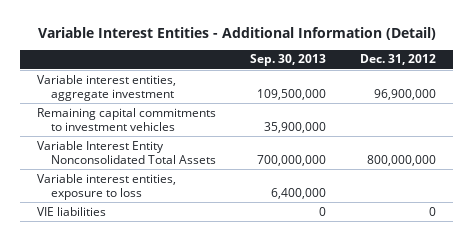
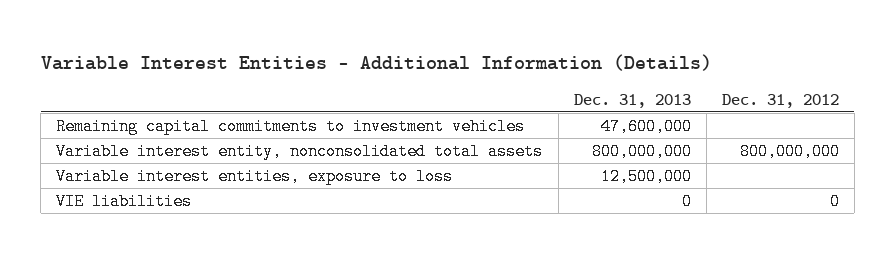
- Variable Interest Entities - Additional Information (Detail)
+ Variable Interest Entities - Additional Information (Details)
- | Sep. 30, 2013 | Dec. 31, 2012
+ | Dec. 31, 2013 | Dec. 31, 2012
- Variable interest entities, aggregate investment | 109,500,000 | 96,900,000
- Variable Interest Entity Nonconsolidated Total Assets | 700,000,000 | 800,000,000
+ Variable interest entity, nonconsolidated total assets | 800,000,000 | 800,000,000

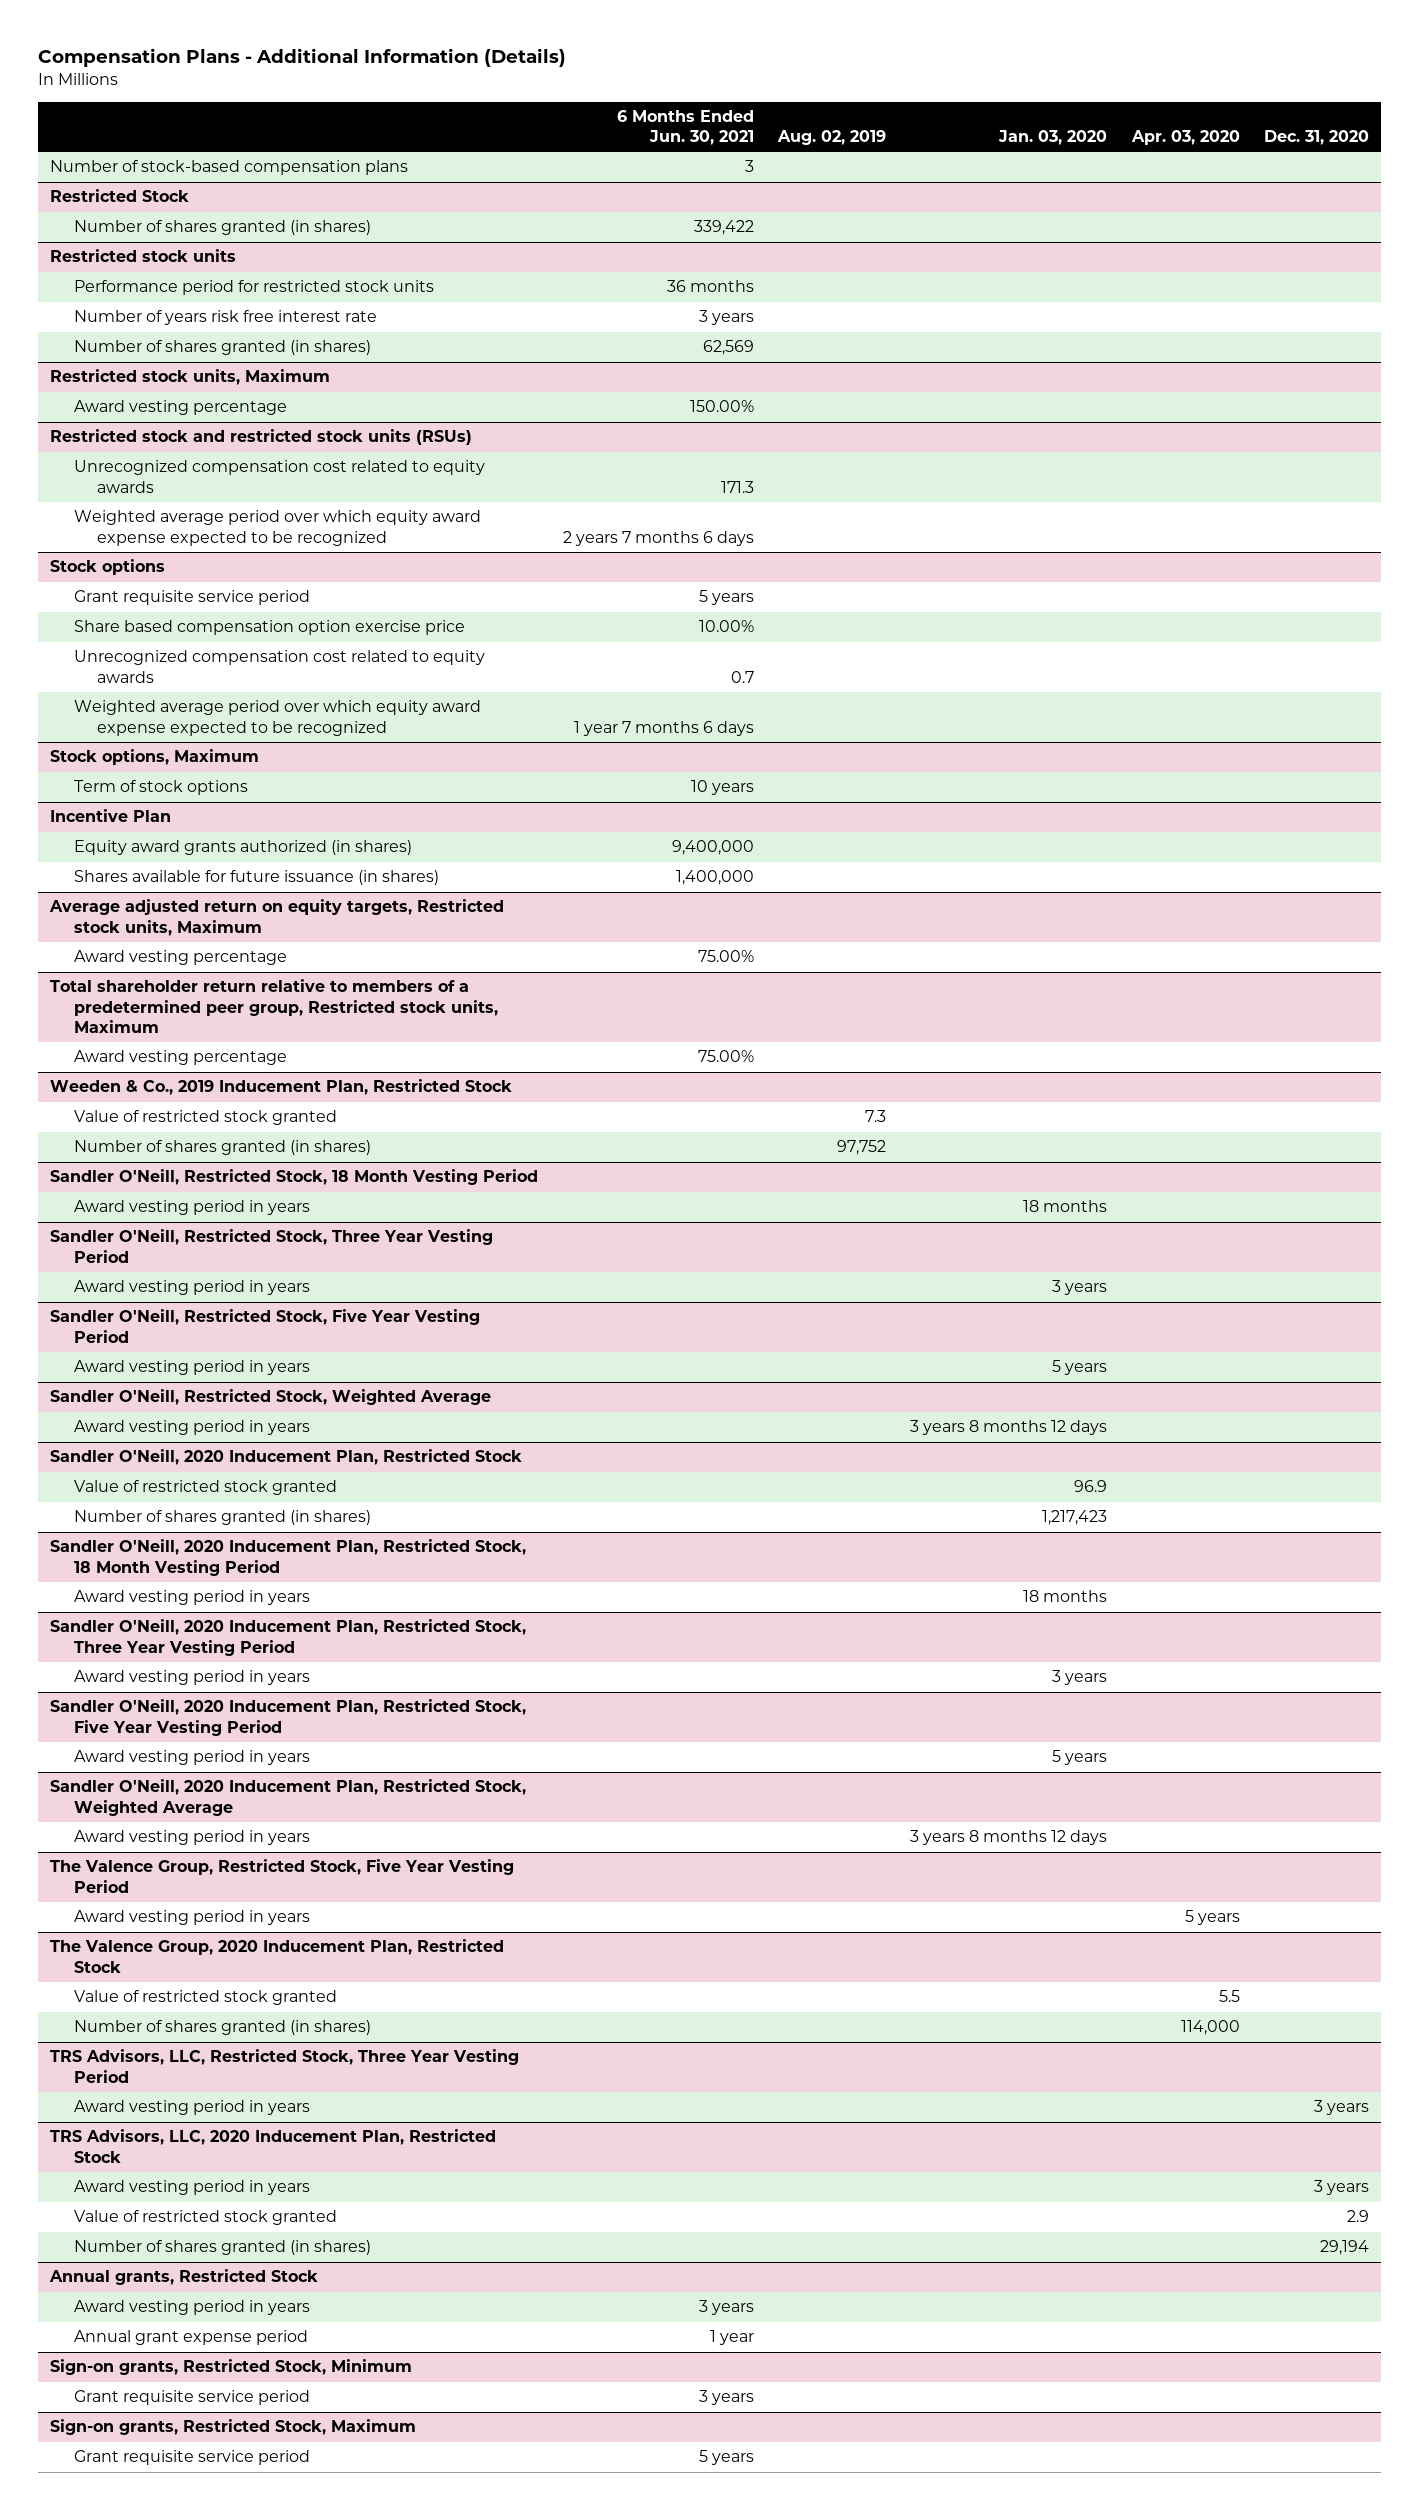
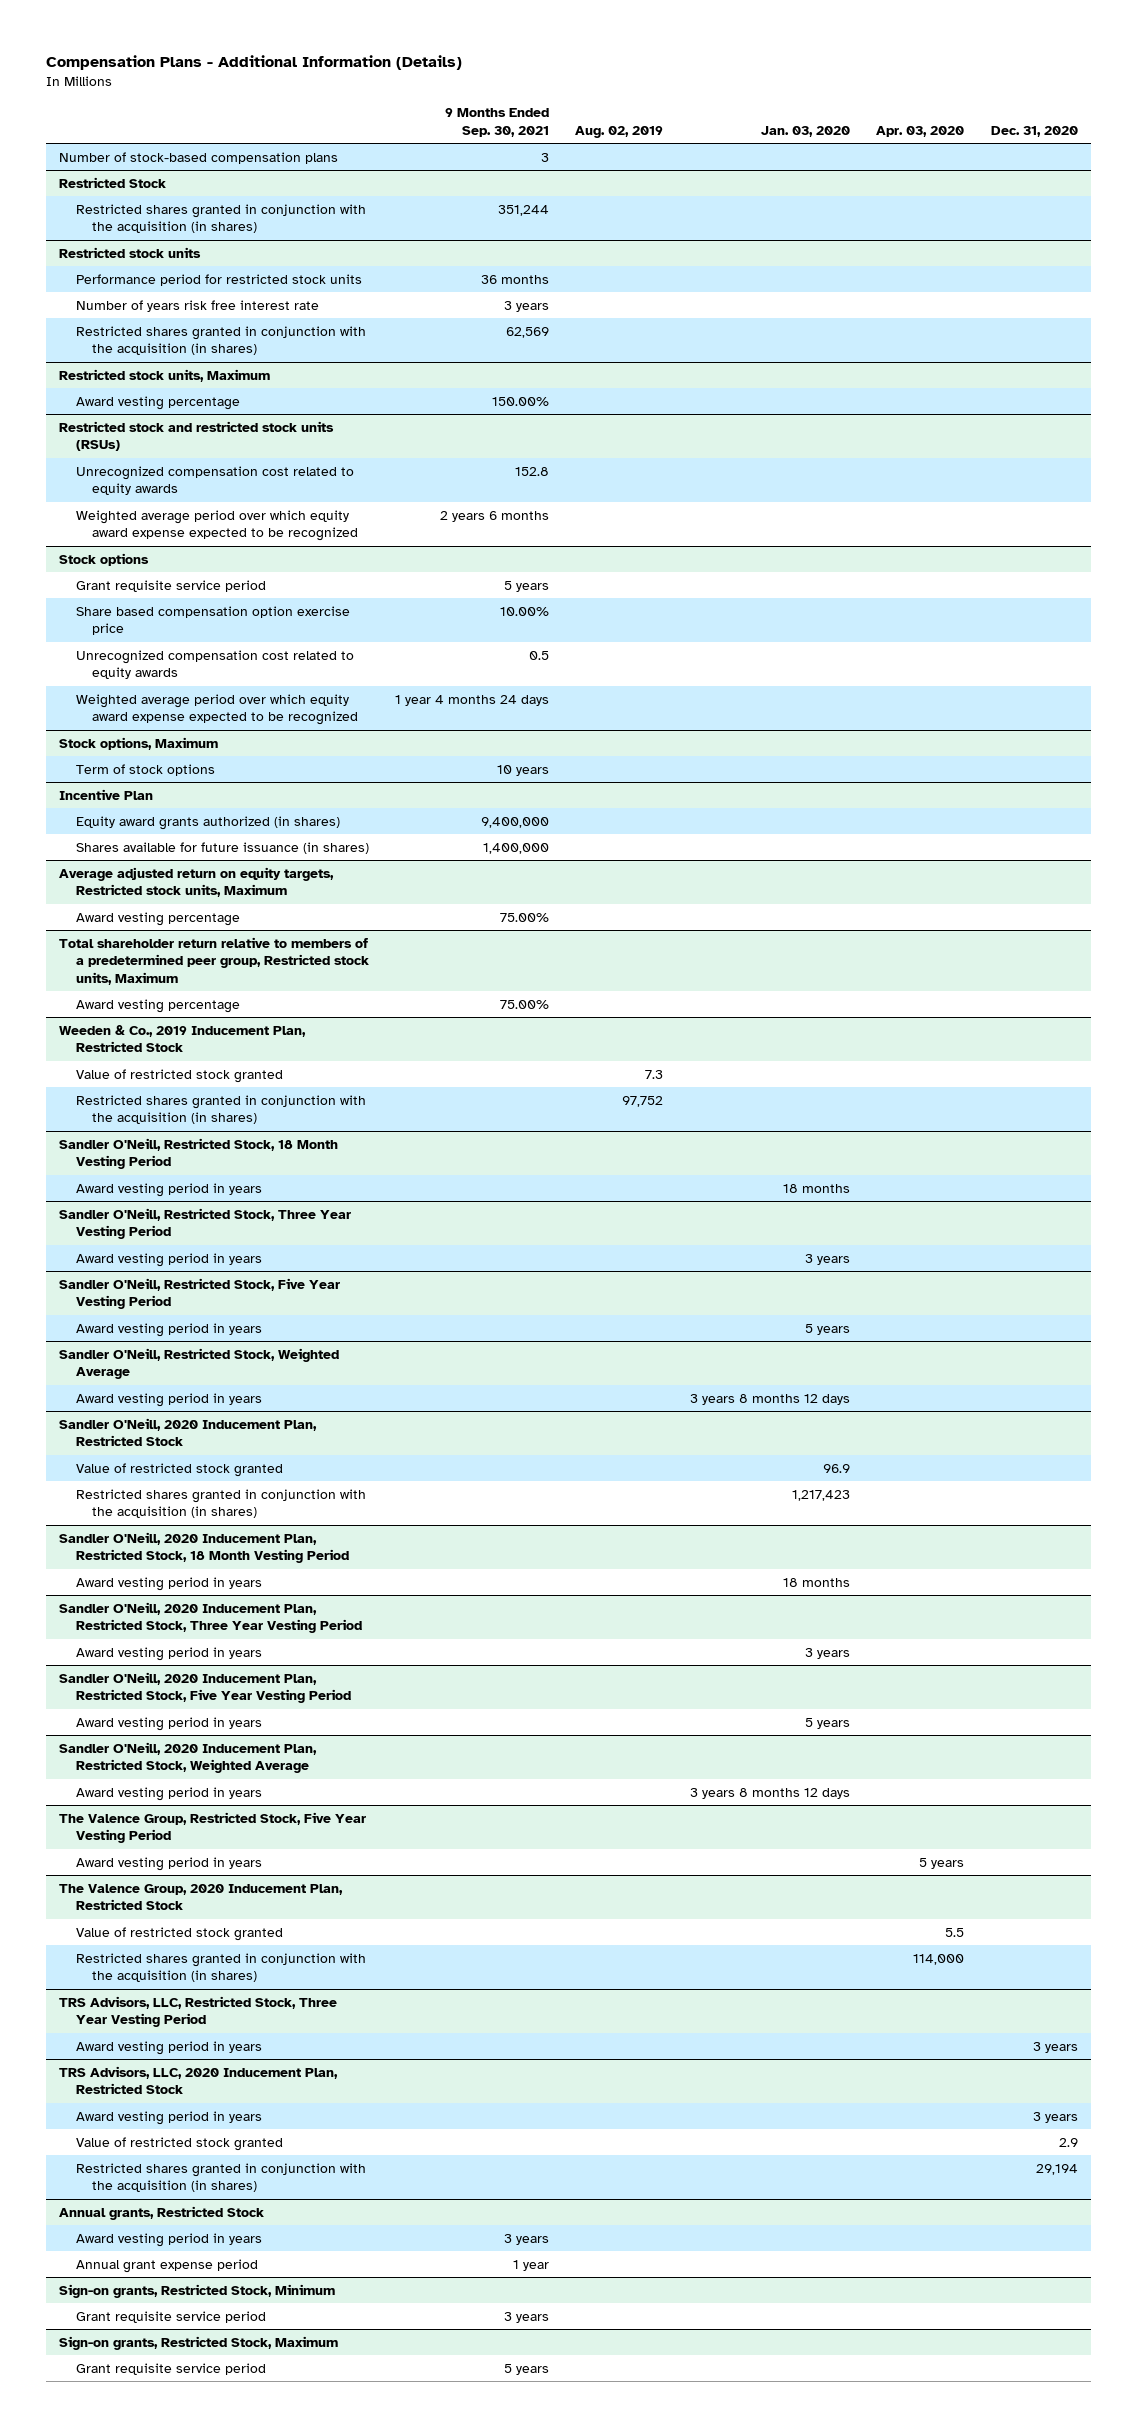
- | 6 Months Ended Jun. 30, 2021 | Aug. 02, 2019 | Jan. 03, 2020 | Apr. 03, 2020 | Dec. 31, 2020
+ | 9 Months Ended Sep. 30, 2021 | Aug. 02, 2019 | Jan. 03, 2020 | Apr. 03, 2020 | Dec. 31, 2020
@ Restricted Stock
- Number of shares granted (in shares) | 339,422 | | | |
+ Restricted shares granted in conjunction with the acquisition (in shares) | 351,244 | | | |
@ Restricted stock units
- Number of shares granted (in shares) | 62,569 | | | |
+ Restricted shares granted in conjunction with the acquisition (in shares) | 62,569 | | | |
@ Weeden & Co., 2019 Inducement Plan, Restricted Stock
- Number of shares granted (in shares) | | 97,752 | | |
+ Restricted shares granted in conjunction with the acquisition (in shares) | | 97,752 | | |
@ Sandler O'Neill, 2020 Inducement Plan, Restricted Stock
- Number of shares granted (in shares) | | | 1,217,423 | |
+ Restricted shares granted in conjunction with the acquisition (in shares) | | | 1,217,423 | |
@ The Valence Group, 2020 Inducement Plan, Restricted Stock
- Number of shares granted (in shares) | | | | 114,000 |
+ Restricted shares granted in conjunction with the acquisition (in shares) | | | | 114,000 |
@ TRS Advisors, LLC, 2020 Inducement Plan, Restricted Stock
- Number of shares granted (in shares) | | | | | 29,194
+ Restricted shares granted in conjunction with the acquisition (in shares) | | | | | 29,194

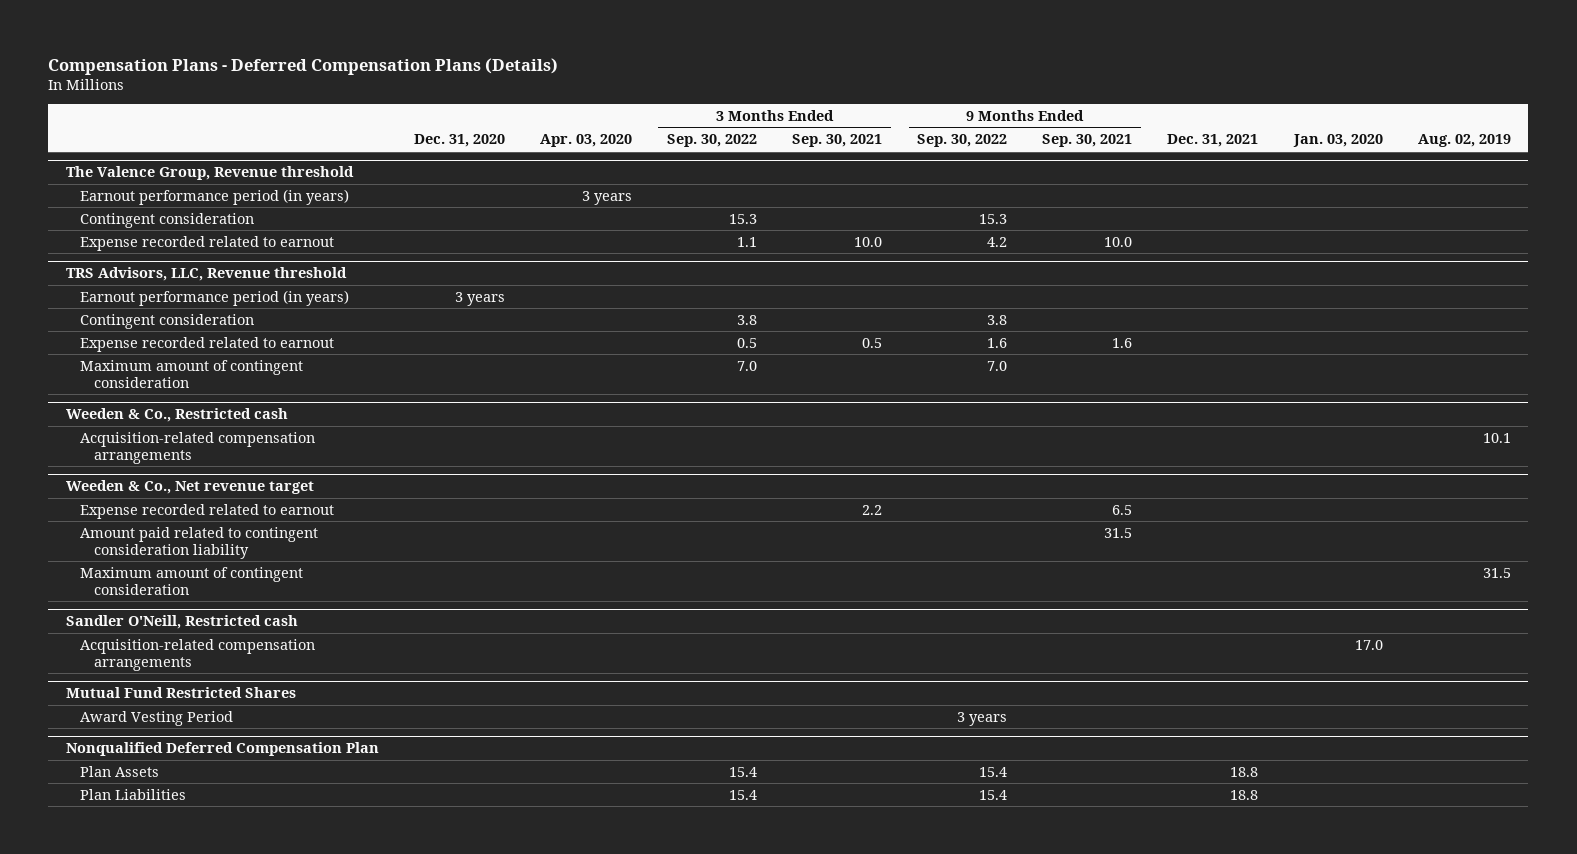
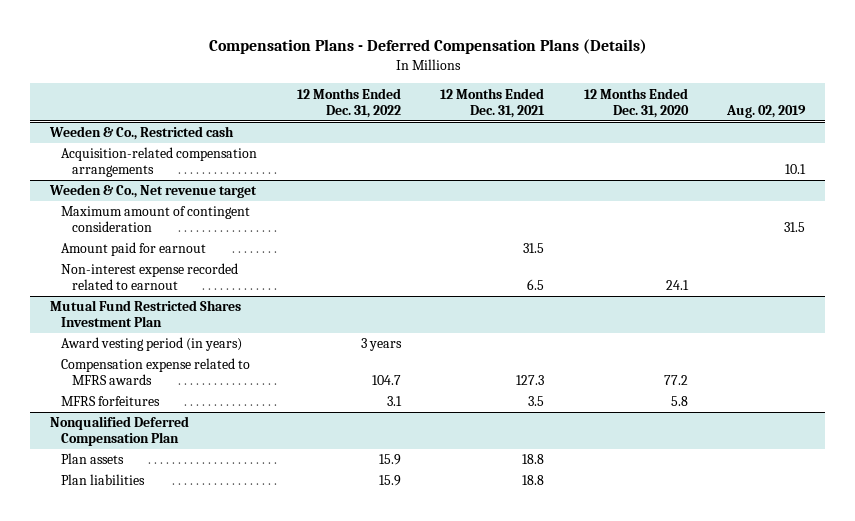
- | Dec. 31, 2020 | Apr. 03, 2020 | 3 Months Ended Sep. 30, 2022 | 3 Months Ended Sep. 30, 2021 | 9 Months Ended Sep. 30, 2022 | 9 Months Ended Sep. 30, 2021 | Dec. 31, 2021 | Jan. 03, 2020 | Aug. 02, 2019
+ | 12 Months Ended Dec. 31, 2022 | 12 Months Ended Dec. 31, 2021 | 12 Months Ended Dec. 31, 2020 | Aug. 02, 2019
- The Valence Group, Revenue threshold
- Earnout performance period (in years) | | 3 years | | | | | | |
- Contingent consideration | | | 15.3 | | 15.3 | | | |
- Expense recorded related to earnout | | | 1.1 | 10.0 | 4.2 | 10.0 | | |
- TRS Advisors, LLC, Revenue threshold
- Earnout performance period (in years) | 3 years | | | | | | | |
- Contingent consideration | | | 3.8 | | 3.8 | | | |
- Expense recorded related to earnout | | | 0.5 | 0.5 | 1.6 | 1.6 | | |
- Maximum amount of contingent consideration | | | 7.0 | | 7.0 | | | |
@ Weeden & Co., Net revenue target
- Expense recorded related to earnout | | | | 2.2 | | 6.5 | | |
- Amount paid related to contingent consideration liability | | | | | | 31.5 | | |
- Sandler O'Neill, Restricted cash
- Acquisition-related compensation arrangements | | | | | | | | 17.0 |
- Mutual Fund Restricted Shares
- Award Vesting Period | | | | | 3 years | | | |
@ Weeden & Co., Net revenue target
+ Amount paid for earnout | | 31.5 | |
+ Non-interest expense recorded related to earnout | | 6.5 | 24.1 |
+ Mutual Fund Restricted Shares Investment Plan
+ Award vesting period (in years) | 3 years | | |
+ Compensation expense related to MFRS awards | 104.7 | 127.3 | 77.2 |
+ MFRS forfeitures | 3.1 | 3.5 | 5.8 |
@ Nonqualified Deferred Compensation Plan
- Plan Assets | | | 15.4 | | 15.4 | | 18.8 | |
- Plan Liabilities | | | 15.4 | | 15.4 | | 18.8 | |
+ Plan assets | 15.9 | 18.8 | |
+ Plan liabilities | 15.9 | 18.8 | |

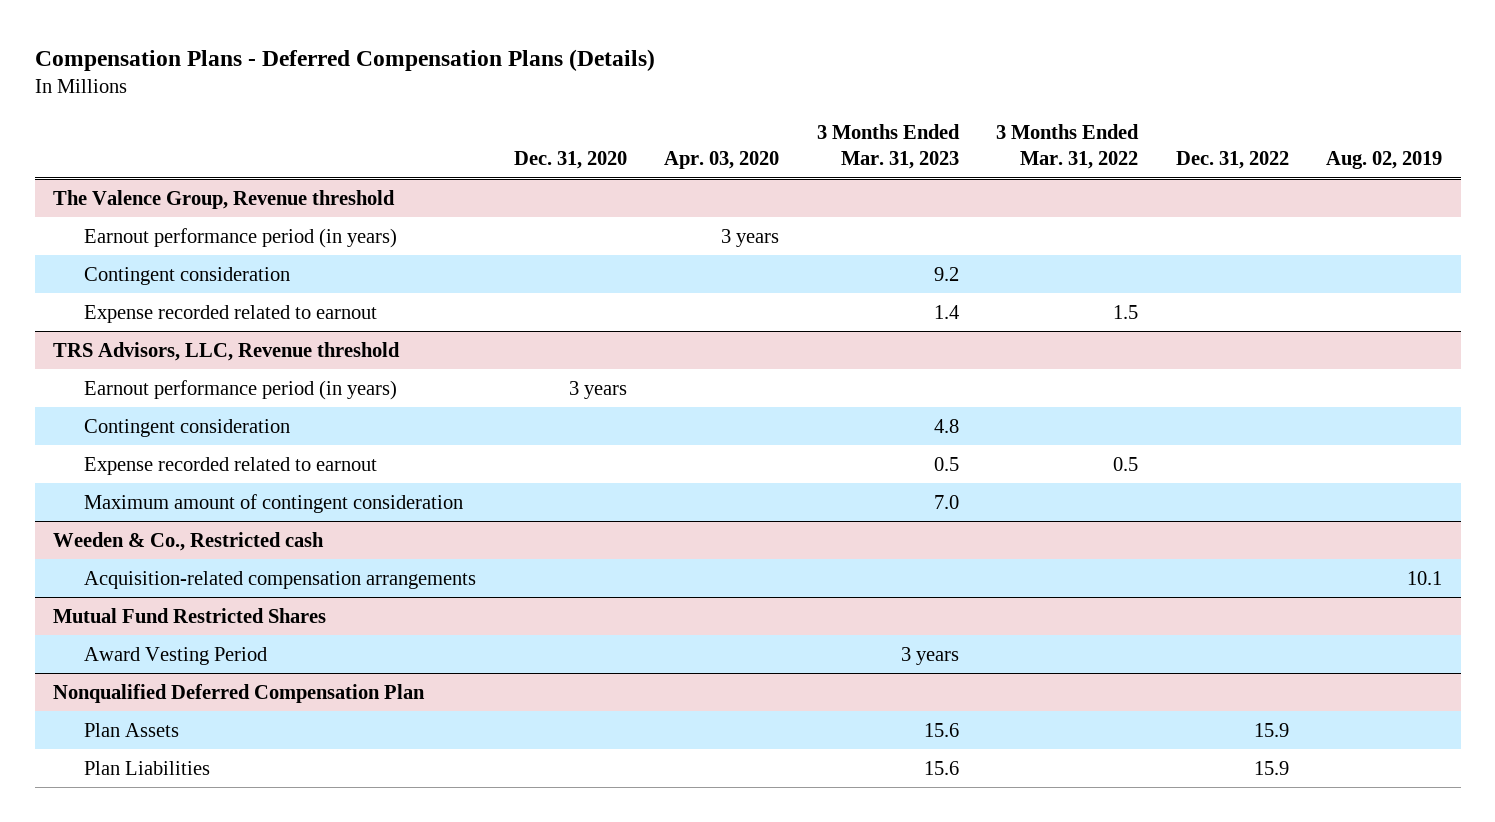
- | 12 Months Ended Dec. 31, 2022 | 12 Months Ended Dec. 31, 2021 | 12 Months Ended Dec. 31, 2020 | Aug. 02, 2019
+ | Dec. 31, 2020 | Apr. 03, 2020 | 3 Months Ended Mar. 31, 2023 | 3 Months Ended Mar. 31, 2022 | Dec. 31, 2022 | Aug. 02, 2019
+ The Valence Group, Revenue threshold
+ Earnout performance period (in years) | | 3 years | | | |
+ Contingent consideration | | | 9.2 | | |
+ Expense recorded related to earnout | | | 1.4 | 1.5 | |
+ TRS Advisors, LLC, Revenue threshold
+ Earnout performance period (in years) | 3 years | | | | |
+ Contingent consideration | | | 4.8 | | |
+ Expense recorded related to earnout | | | 0.5 | 0.5 | |
+ Maximum amount of contingent consideration | | | 7.0 | | |
- Weeden & Co., Net revenue target
- Maximum amount of contingent consideration | | | | 31.5
- Amount paid for earnout | | 31.5 | |
- Non-interest expense recorded related to earnout | | 6.5 | 24.1 |
- Mutual Fund Restricted Shares Investment Plan
- Award vesting period (in years) | 3 years | | |
- Compensation expense related to MFRS awards | 104.7 | 127.3 | 77.2 |
- MFRS forfeitures | 3.1 | 3.5 | 5.8 |
+ Mutual Fund Restricted Shares
+ Award Vesting Period | | | 3 years | | |
@ Nonqualified Deferred Compensation Plan
- Plan assets | 15.9 | 18.8 | |
- Plan liabilities | 15.9 | 18.8 | |
+ Plan Assets | | | 15.6 | | 15.9 |
+ Plan Liabilities | | | 15.6 | | 15.9 |

